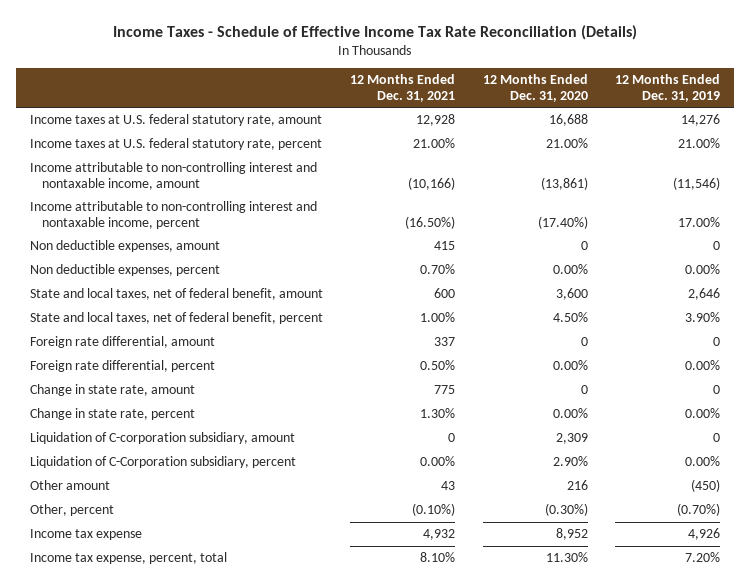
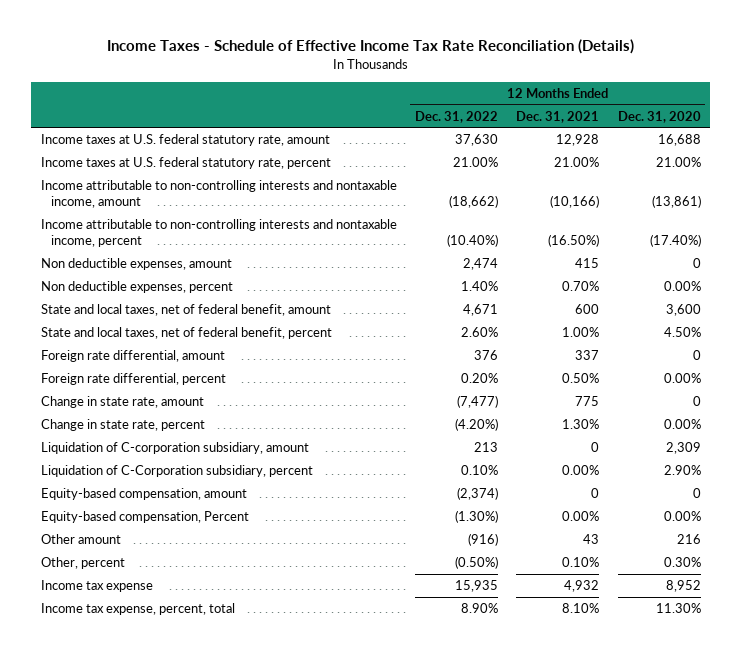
- | 12 Months Ended Dec. 31, 2021 | 12 Months Ended Dec. 31, 2020 | 12 Months Ended Dec. 31, 2019
+ | 12 Months Ended Dec. 31, 2022 | 12 Months Ended Dec. 31, 2021 | 12 Months Ended Dec. 31, 2020
- Income attributable to non-controlling interest and nontaxable income, amount | (10,166) | (13,861) | (11,546)
- Income attributable to non-controlling interest and nontaxable income, percent | (16.50%) | (17.40%) | 17.00%
+ Income attributable to non-controlling interests and nontaxable income, amount | (18,662) | (10,166) | (13,861)
+ Income attributable to non-controlling interests and nontaxable income, percent | (10.40%) | (16.50%) | (17.40%)
+ Equity-based compensation, amount | (2,374) | 0 | 0
+ Equity-based compensation, Percent | (1.30%) | 0.00% | 0.00%
- Other, percent | (0.10%) | (0.30%) | (0.70%)
+ Other, percent | (0.50%) | 0.10% | 0.30%

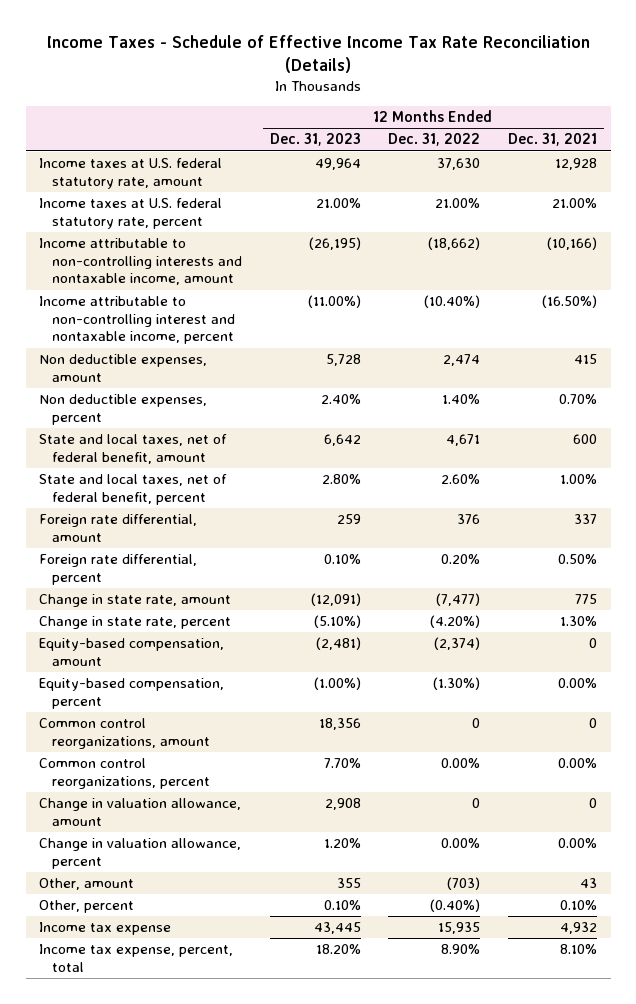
- | 12 Months Ended Dec. 31, 2022 | 12 Months Ended Dec. 31, 2021 | 12 Months Ended Dec. 31, 2020
+ | 12 Months Ended Dec. 31, 2023 | 12 Months Ended Dec. 31, 2022 | 12 Months Ended Dec. 31, 2021
- Income attributable to non-controlling interests and nontaxable income, percent | (10.40%) | (16.50%) | (17.40%)
+ Income attributable to non-controlling interest and nontaxable income, percent | (11.00%) | (10.40%) | (16.50%)
- Liquidation of C-corporation subsidiary, amount | 213 | 0 | 2,309
- Liquidation of C-Corporation subsidiary, percent | 0.10% | 0.00% | 2.90%
- Equity-based compensation, Percent | (1.30%) | 0.00% | 0.00%
- Other amount | (916) | 43 | 216
- Other, percent | (0.50%) | 0.10% | 0.30%
+ Equity-based compensation, percent | (1.00%) | (1.30%) | 0.00%
+ Common control reorganizations, amount | 18,356 | 0 | 0
+ Common control reorganizations, percent | 7.70% | 0.00% | 0.00%
+ Change in valuation allowance, amount | 2,908 | 0 | 0
+ Change in valuation allowance, percent | 1.20% | 0.00% | 0.00%
+ Other, amount | 355 | (703) | 43
+ Other, percent | 0.10% | (0.40%) | 0.10%

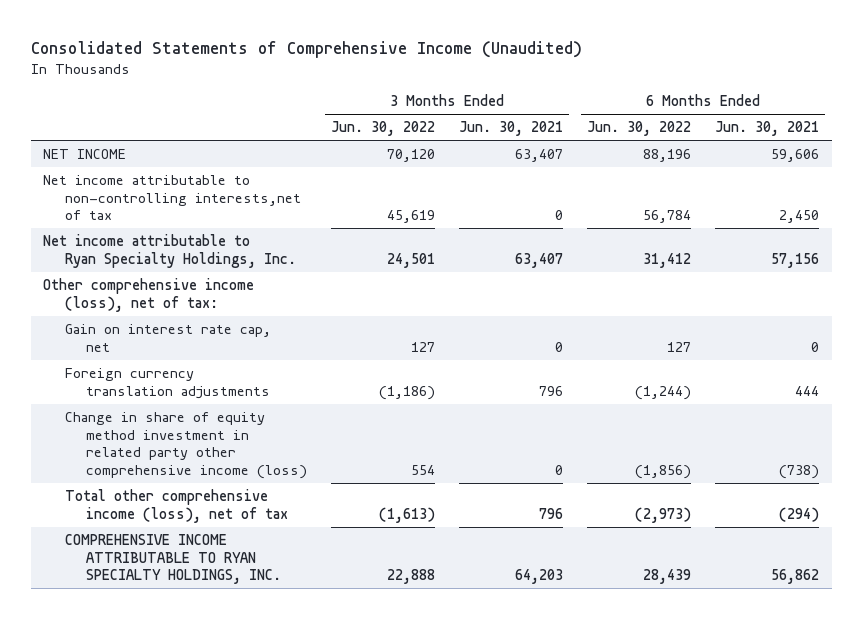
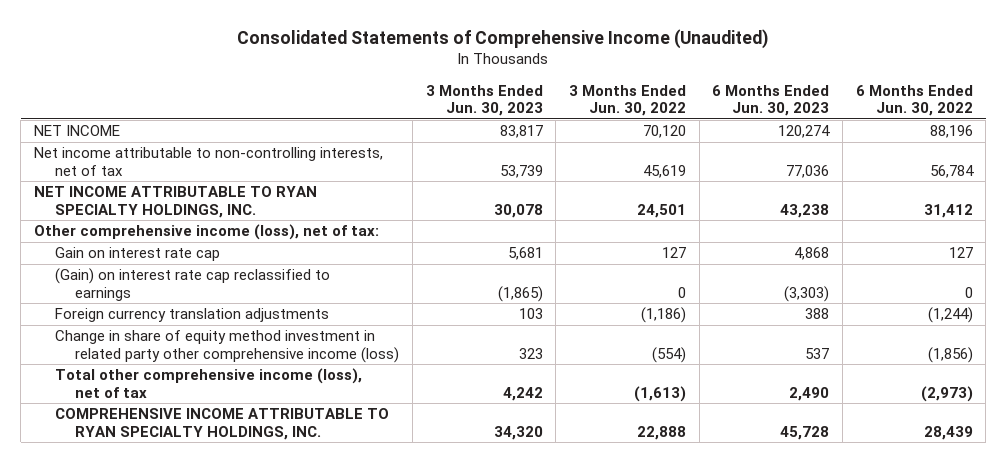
- | 3 Months Ended Jun. 30, 2022 | 3 Months Ended Jun. 30, 2021 | 6 Months Ended Jun. 30, 2022 | 6 Months Ended Jun. 30, 2021
+ | 3 Months Ended Jun. 30, 2023 | 3 Months Ended Jun. 30, 2022 | 6 Months Ended Jun. 30, 2023 | 6 Months Ended Jun. 30, 2022
- Net income attributable to non-controlling interests,net of tax | 45,619 | 0 | 56,784 | 2,450
- Net income attributable to Ryan Specialty Holdings, Inc. | 24,501 | 63,407 | 31,412 | 57,156
+ Net income attributable to non-controlling interests, net of tax | 53,739 | 45,619 | 77,036 | 56,784
+ NET INCOME ATTRIBUTABLE TO RYAN SPECIALTY HOLDINGS, INC. | 30,078 | 24,501 | 43,238 | 31,412
- Gain on interest rate cap, net | 127 | 0 | 127 | 0
+ Gain on interest rate cap | 5,681 | 127 | 4,868 | 127
+ (Gain) on interest rate cap reclassified to earnings | (1,865) | 0 | (3,303) | 0
- Change in share of equity method investment in related party other comprehensive income (loss) | 554 | 0 | (1,856) | (738)
+ Change in share of equity method investment in related party other comprehensive income (loss) | 323 | (554) | 537 | (1,856)

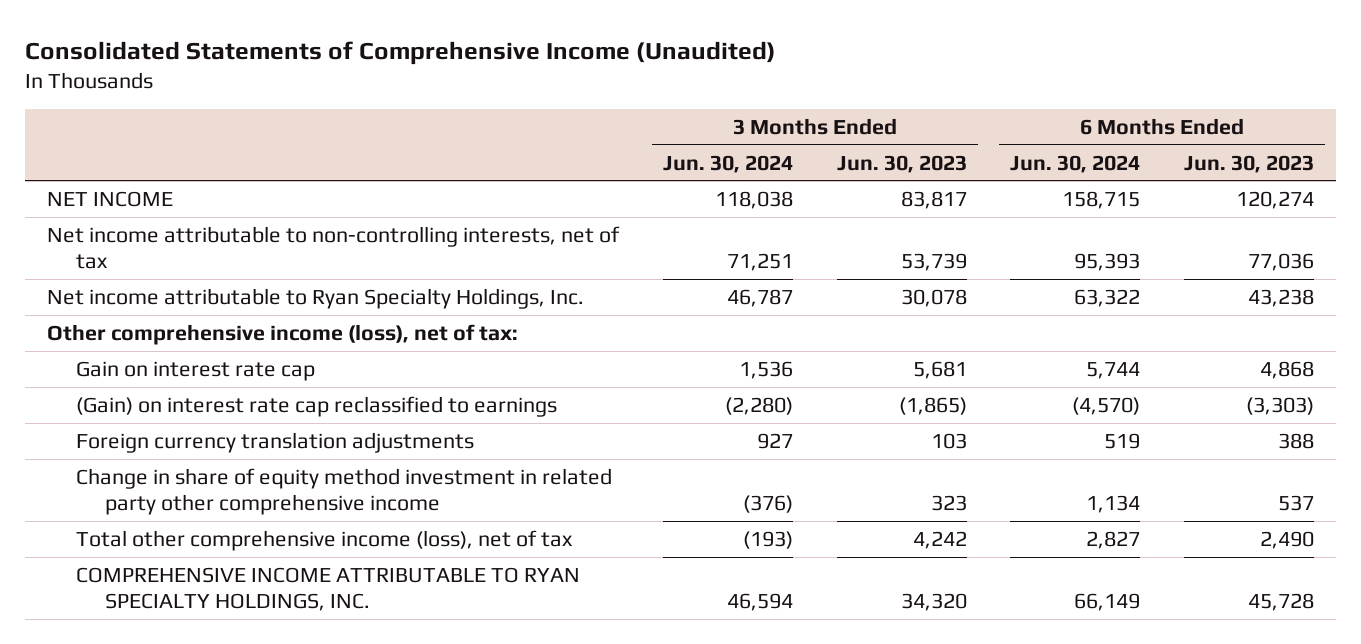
- | 3 Months Ended Jun. 30, 2023 | 3 Months Ended Jun. 30, 2022 | 6 Months Ended Jun. 30, 2023 | 6 Months Ended Jun. 30, 2022
+ | 3 Months Ended Jun. 30, 2024 | 3 Months Ended Jun. 30, 2023 | 6 Months Ended Jun. 30, 2024 | 6 Months Ended Jun. 30, 2023
- NET INCOME ATTRIBUTABLE TO RYAN SPECIALTY HOLDINGS, INC. | 30,078 | 24,501 | 43,238 | 31,412
+ Net income attributable to Ryan Specialty Holdings, Inc. | 46,787 | 30,078 | 63,322 | 43,238
- Change in share of equity method investment in related party other comprehensive income (loss) | 323 | (554) | 537 | (1,856)
+ Change in share of equity method investment in related party other comprehensive income | (376) | 323 | 1,134 | 537

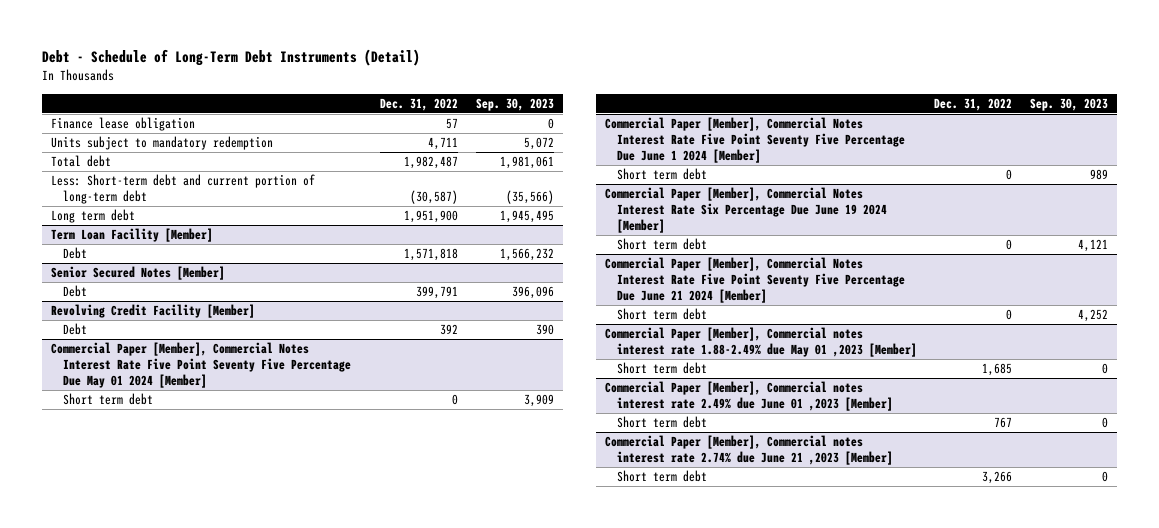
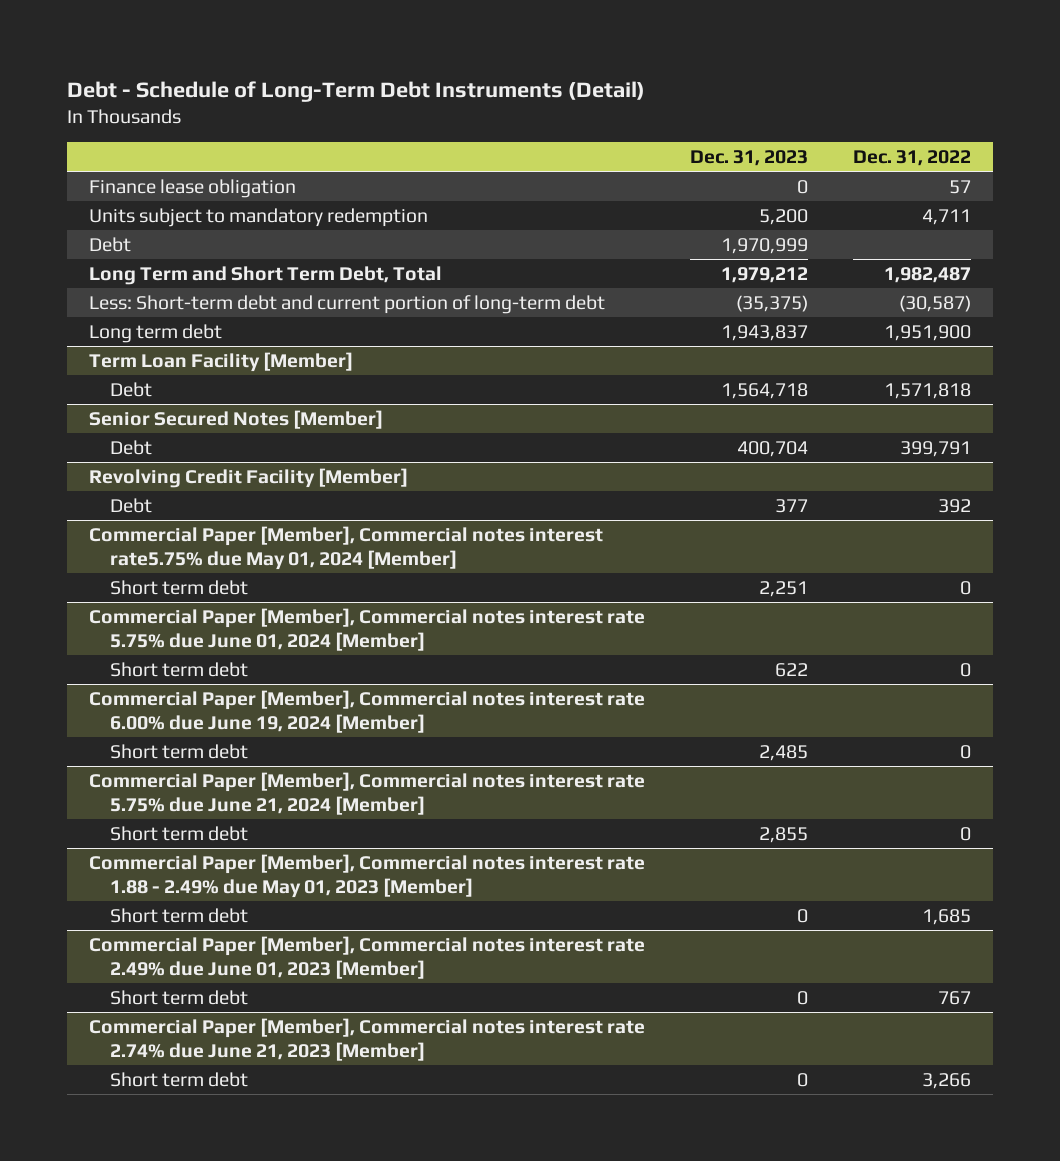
- | Dec. 31, 2022 | Sep. 30, 2023
+ | Dec. 31, 2023 | Dec. 31, 2022
- Total debt | 1,982,487 | 1,981,061
+ Debt | 1,970,999 |
+ Long Term and Short Term Debt, Total | 1,979,212 | 1,982,487
- Commercial Paper [Member], Commercial Notes Interest Rate Five Point Seventy Five Percentage Due May 01 2024 [Member]
+ Commercial Paper [Member], Commercial notes interest rate5.75% due May 01, 2024 [Member]
- Commercial Paper [Member], Commercial Notes Interest Rate Five Point Seventy Five Percentage Due June 1 2024 [Member]
+ Commercial Paper [Member], Commercial notes interest rate 5.75% due June 01, 2024 [Member]
- Commercial Paper [Member], Commercial Notes Interest Rate Six Percentage Due June 19 2024 [Member]
+ Commercial Paper [Member], Commercial notes interest rate 6.00% due June 19, 2024 [Member]
- Commercial Paper [Member], Commercial Notes Interest Rate Five Point Seventy Five Percentage Due June 21 2024 [Member]
+ Commercial Paper [Member], Commercial notes interest rate 5.75% due June 21, 2024 [Member]
- Commercial Paper [Member], Commercial notes interest rate 1.88-2.49% due May 01 ,2023 [Member]
+ Commercial Paper [Member], Commercial notes interest rate 1.88 - 2.49% due May 01, 2023 [Member]
- Commercial Paper [Member], Commercial notes interest rate 2.49% due June 01 ,2023 [Member]
+ Commercial Paper [Member], Commercial notes interest rate 2.49% due June 01, 2023 [Member]
- Commercial Paper [Member], Commercial notes interest rate 2.74% due June 21 ,2023 [Member]
+ Commercial Paper [Member], Commercial notes interest rate 2.74% due June 21, 2023 [Member]

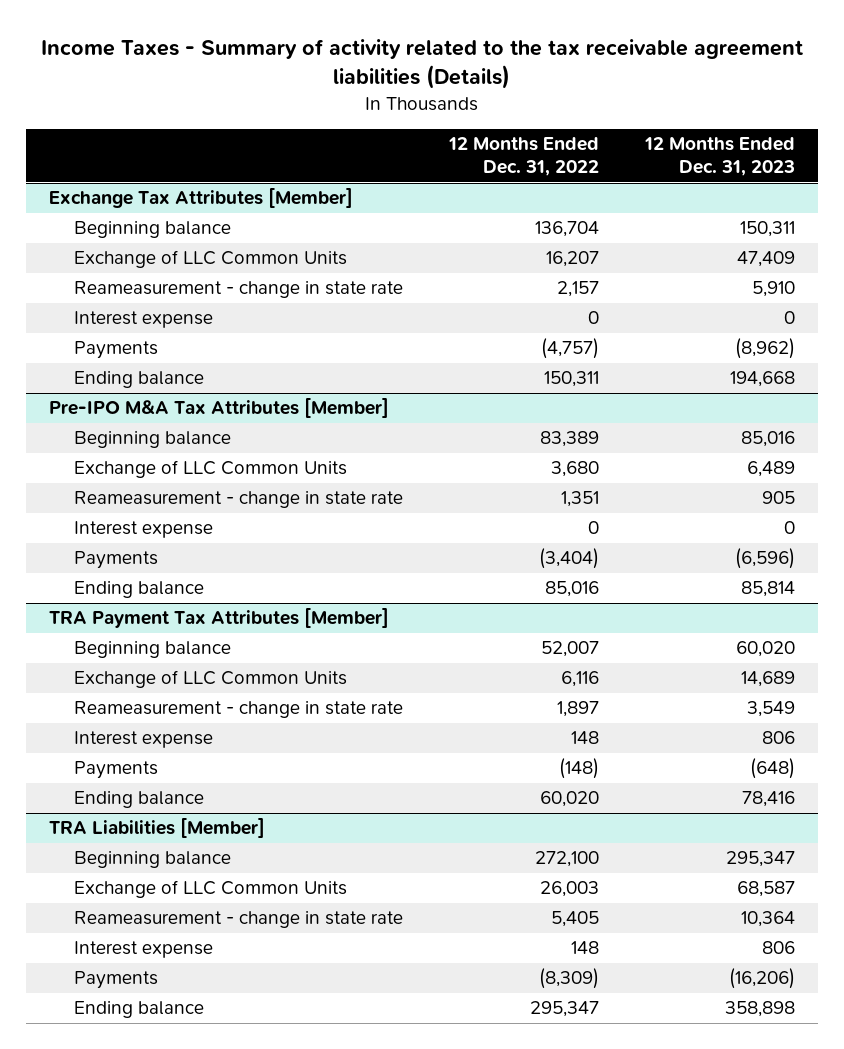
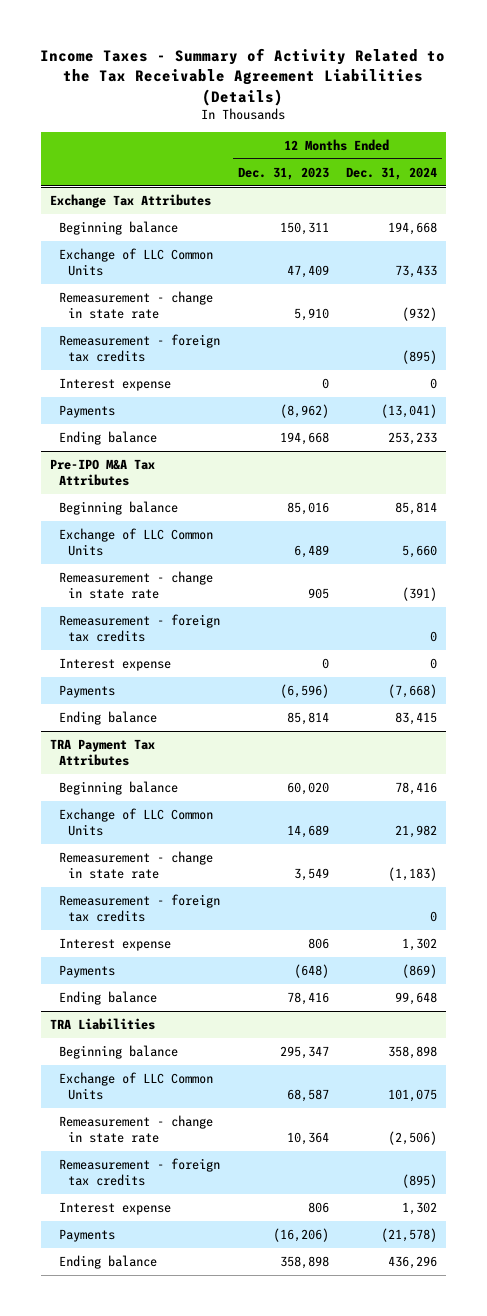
- Income Taxes - Summary of activity related to the tax receivable agreement liabilities (Details)
+ Income Taxes - Summary of Activity Related to the Tax Receivable Agreement Liabilities (Details)
- | 12 Months Ended Dec. 31, 2022 | 12 Months Ended Dec. 31, 2023
+ | 12 Months Ended Dec. 31, 2023 | 12 Months Ended Dec. 31, 2024
- Exchange Tax Attributes [Member]
+ Exchange Tax Attributes
- Reameasurement - change in state rate | 2,157 | 5,910
+ Remeasurement - change in state rate | 5,910 | (932)
+ Remeasurement - foreign tax credits | | (895)
- Pre-IPO M&A Tax Attributes [Member]
+ Pre-IPO M&A Tax Attributes
- Reameasurement - change in state rate | 1,351 | 905
+ Remeasurement - change in state rate | 905 | (391)
+ Remeasurement - foreign tax credits | | 0
- TRA Payment Tax Attributes [Member]
+ TRA Payment Tax Attributes
- Reameasurement - change in state rate | 1,897 | 3,549
+ Remeasurement - change in state rate | 3,549 | (1,183)
+ Remeasurement - foreign tax credits | | 0
- TRA Liabilities [Member]
+ TRA Liabilities
- Reameasurement - change in state rate | 5,405 | 10,364
+ Remeasurement - change in state rate | 10,364 | (2,506)
+ Remeasurement - foreign tax credits | | (895)

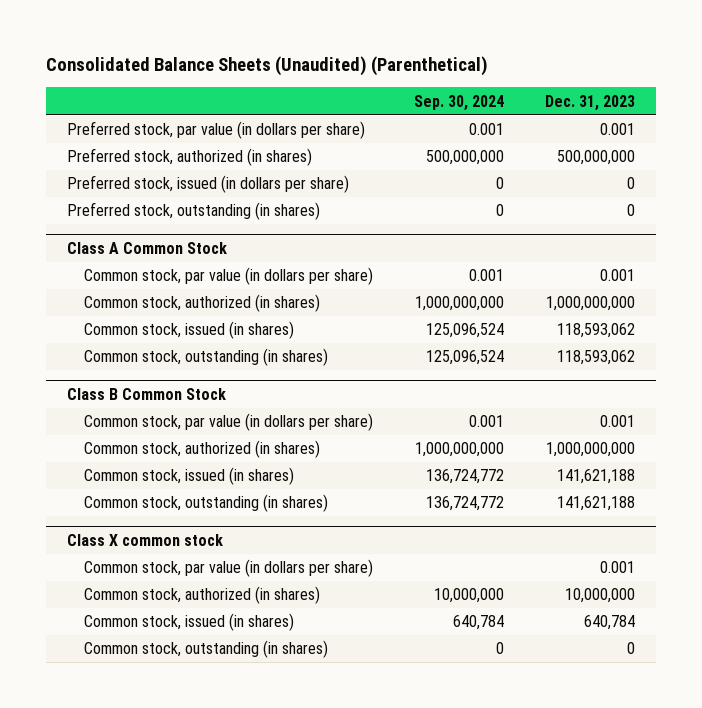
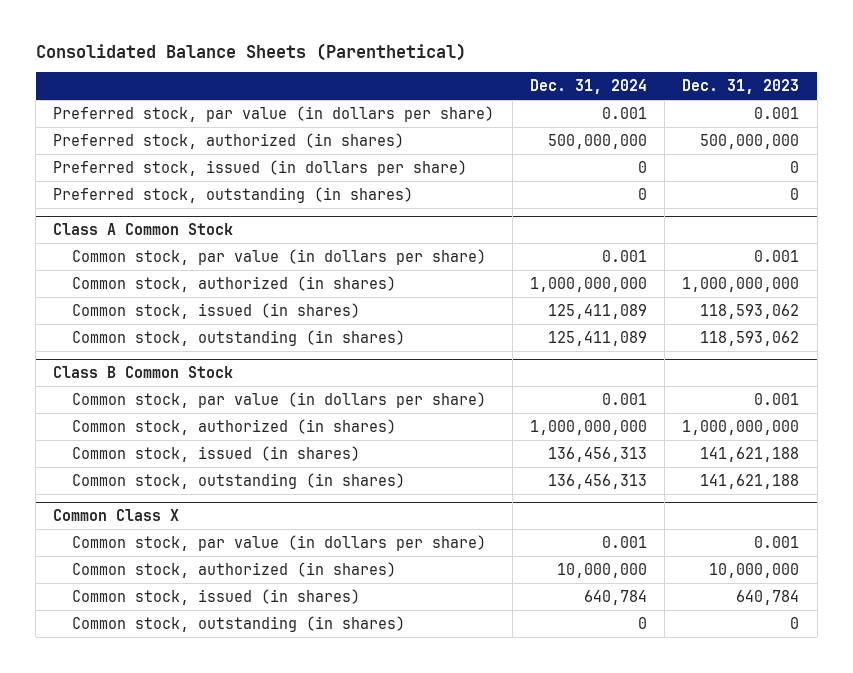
- Consolidated Balance Sheets (Unaudited) (Parenthetical)
+ Consolidated Balance Sheets (Parenthetical)
- | Sep. 30, 2024 | Dec. 31, 2023
+ | Dec. 31, 2024 | Dec. 31, 2023
- Class X common stock
+ Common Class X

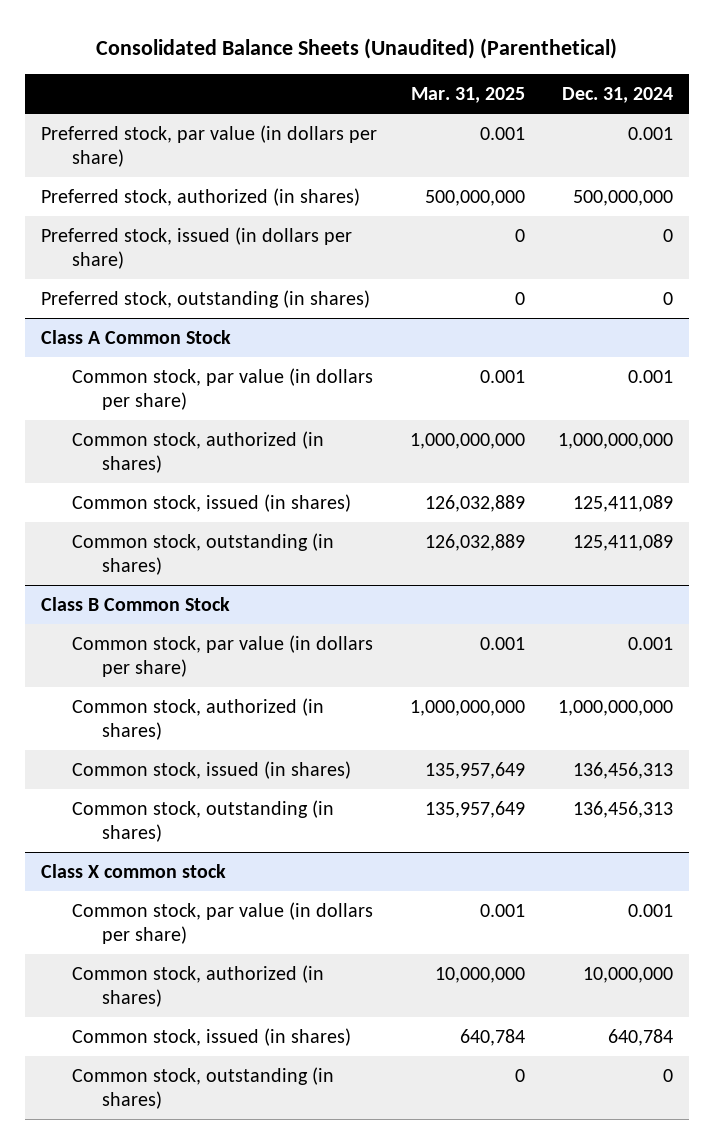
- Consolidated Balance Sheets (Parenthetical)
+ Consolidated Balance Sheets (Unaudited) (Parenthetical)
- | Dec. 31, 2024 | Dec. 31, 2023
+ | Mar. 31, 2025 | Dec. 31, 2024
- Common Class X
+ Class X common stock

